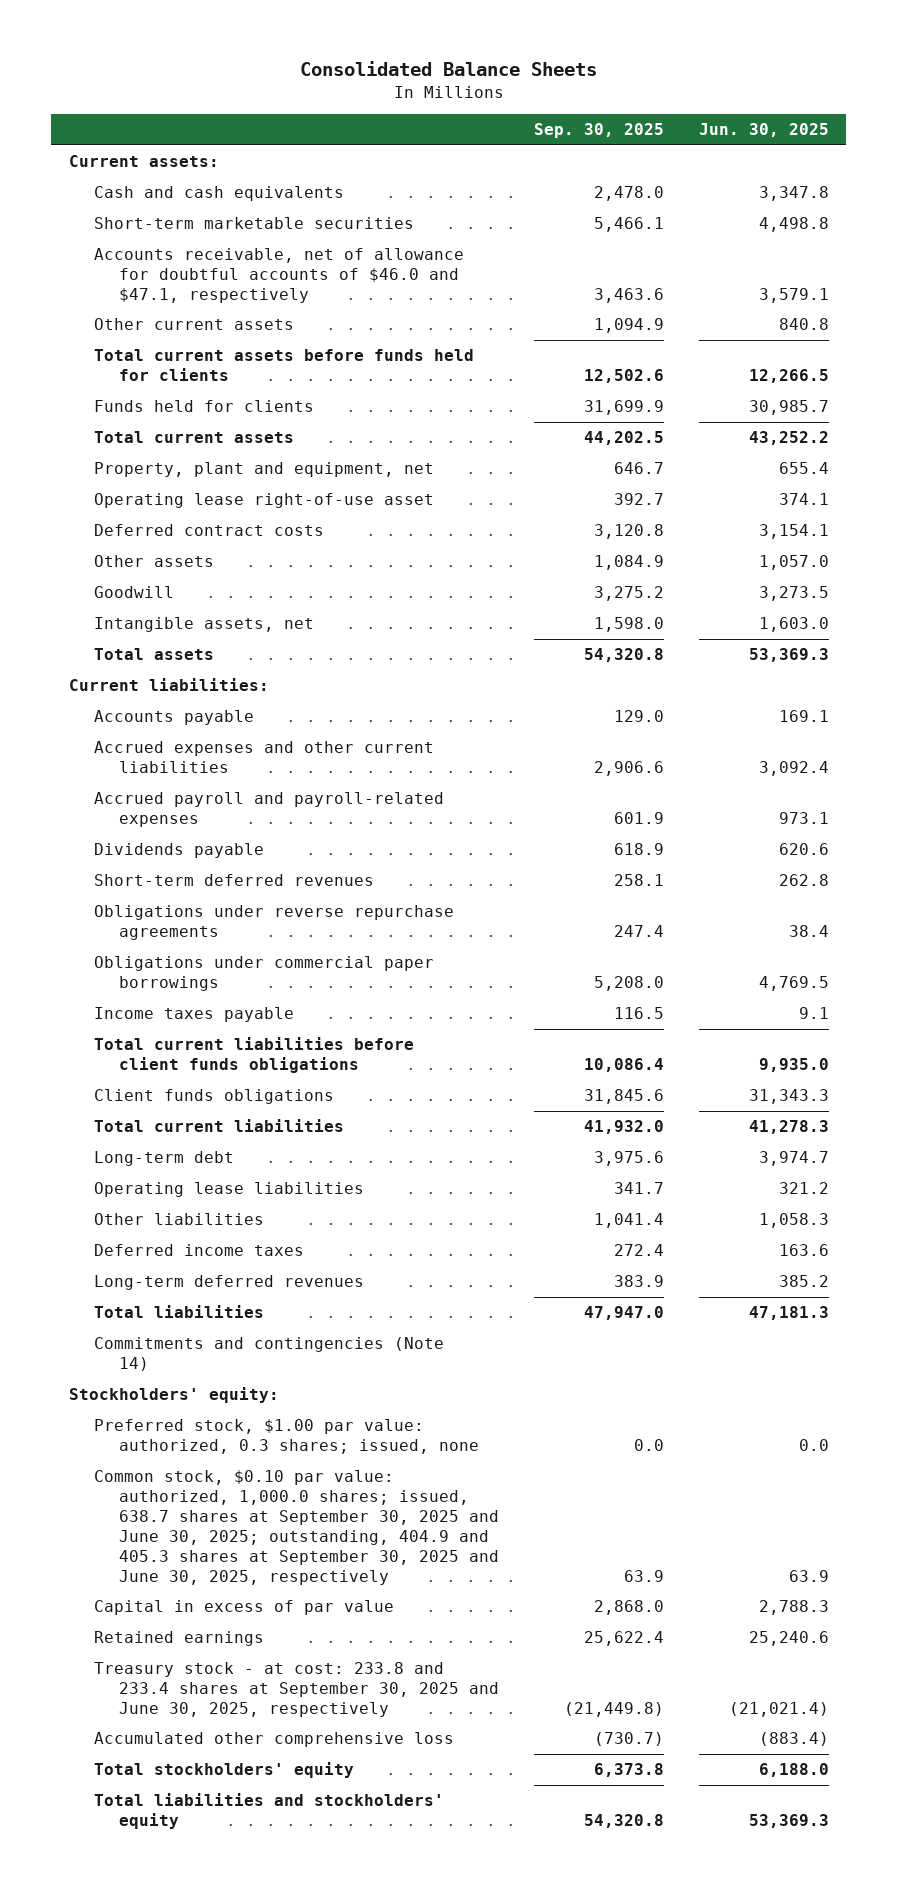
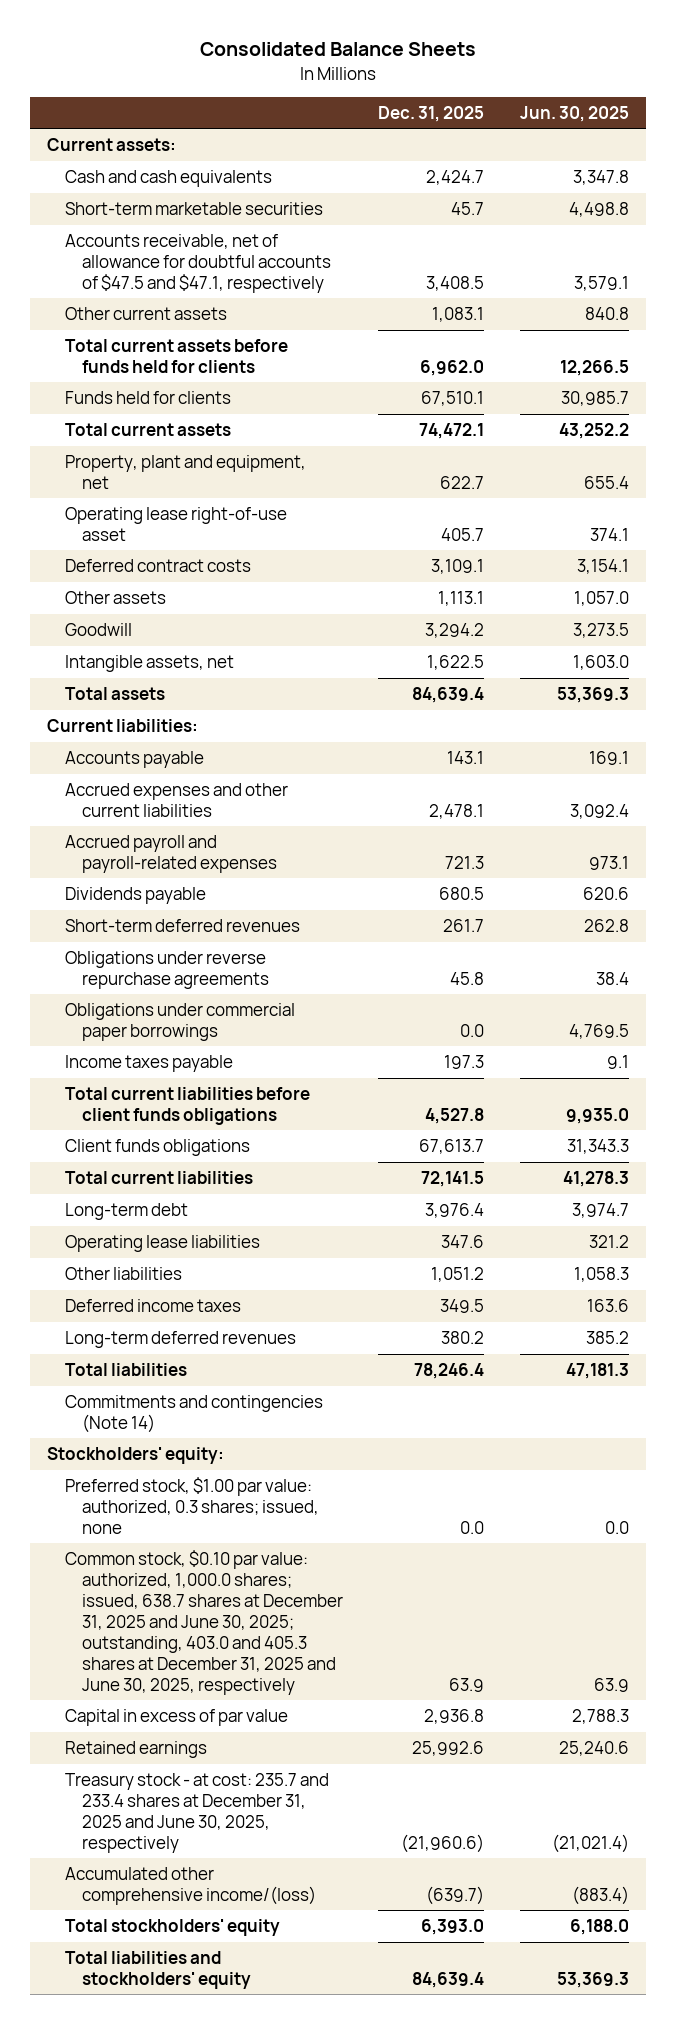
- | Sep. 30, 2025 | Jun. 30, 2025
+ | Dec. 31, 2025 | Jun. 30, 2025
- Accounts receivable, net of allowance for doubtful accounts of $46.0 and $47.1, respectively | 3,463.6 | 3,579.1
+ Accounts receivable, net of allowance for doubtful accounts of $47.5 and $47.1, respectively | 3,408.5 | 3,579.1
- Common stock, $0.10 par value: authorized, 1,000.0 shares; issued, 638.7 shares at September 30, 2025 and June 30, 2025; outstanding, 404.9 and 405.3 shares at September 30, 2025 and June 30, 2025, respectively | 63.9 | 63.9
+ Common stock, $0.10 par value: authorized, 1,000.0 shares; issued, 638.7 shares at December 31, 2025 and June 30, 2025; outstanding, 403.0 and 405.3 shares at December 31, 2025 and June 30, 2025, respectively | 63.9 | 63.9
- Treasury stock - at cost: 233.8 and 233.4 shares at September 30, 2025 and June 30, 2025, respectively | (21,449.8) | (21,021.4)
- Accumulated other comprehensive loss | (730.7) | (883.4)
+ Treasury stock - at cost: 235.7 and 233.4 shares at December 31, 2025 and June 30, 2025, respectively | (21,960.6) | (21,021.4)
+ Accumulated other comprehensive income/(loss) | (639.7) | (883.4)

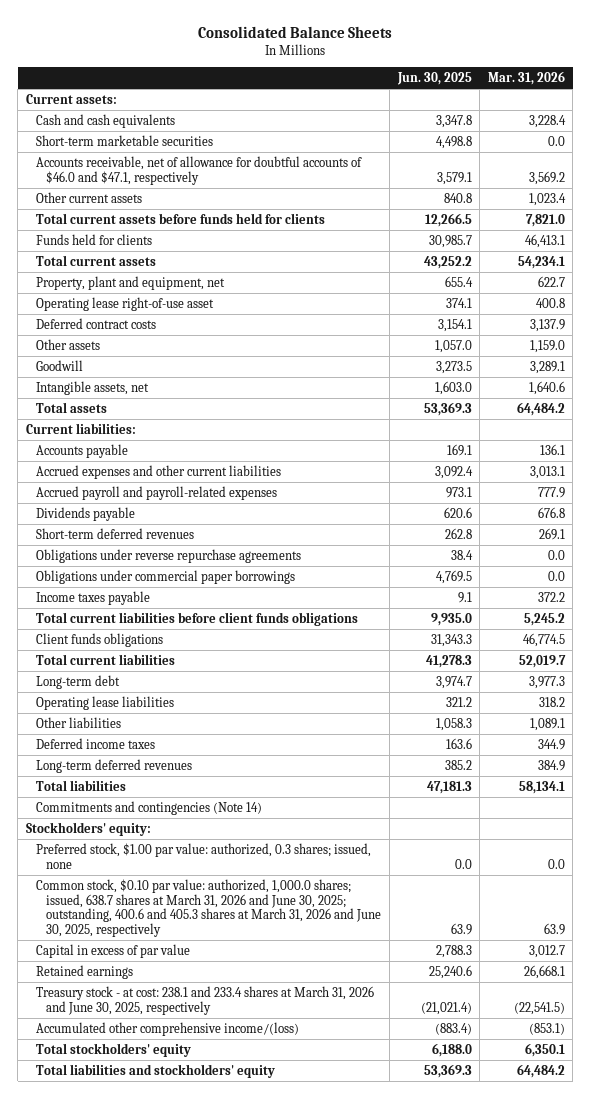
- | Dec. 31, 2025 | Jun. 30, 2025
+ | Jun. 30, 2025 | Mar. 31, 2026
- Accounts receivable, net of allowance for doubtful accounts of $47.5 and $47.1, respectively | 3,408.5 | 3,579.1
+ Accounts receivable, net of allowance for doubtful accounts of $46.0 and $47.1, respectively | 3,579.1 | 3,569.2
- Common stock, $0.10 par value: authorized, 1,000.0 shares; issued, 638.7 shares at December 31, 2025 and June 30, 2025; outstanding, 403.0 and 405.3 shares at December 31, 2025 and June 30, 2025, respectively | 63.9 | 63.9
+ Common stock, $0.10 par value: authorized, 1,000.0 shares; issued, 638.7 shares at March 31, 2026 and June 30, 2025; outstanding, 400.6 and 405.3 shares at March 31, 2026 and June 30, 2025, respectively | 63.9 | 63.9
- Treasury stock - at cost: 235.7 and 233.4 shares at December 31, 2025 and June 30, 2025, respectively | (21,960.6) | (21,021.4)
+ Treasury stock - at cost: 238.1 and 233.4 shares at March 31, 2026 and June 30, 2025, respectively | (21,021.4) | (22,541.5)

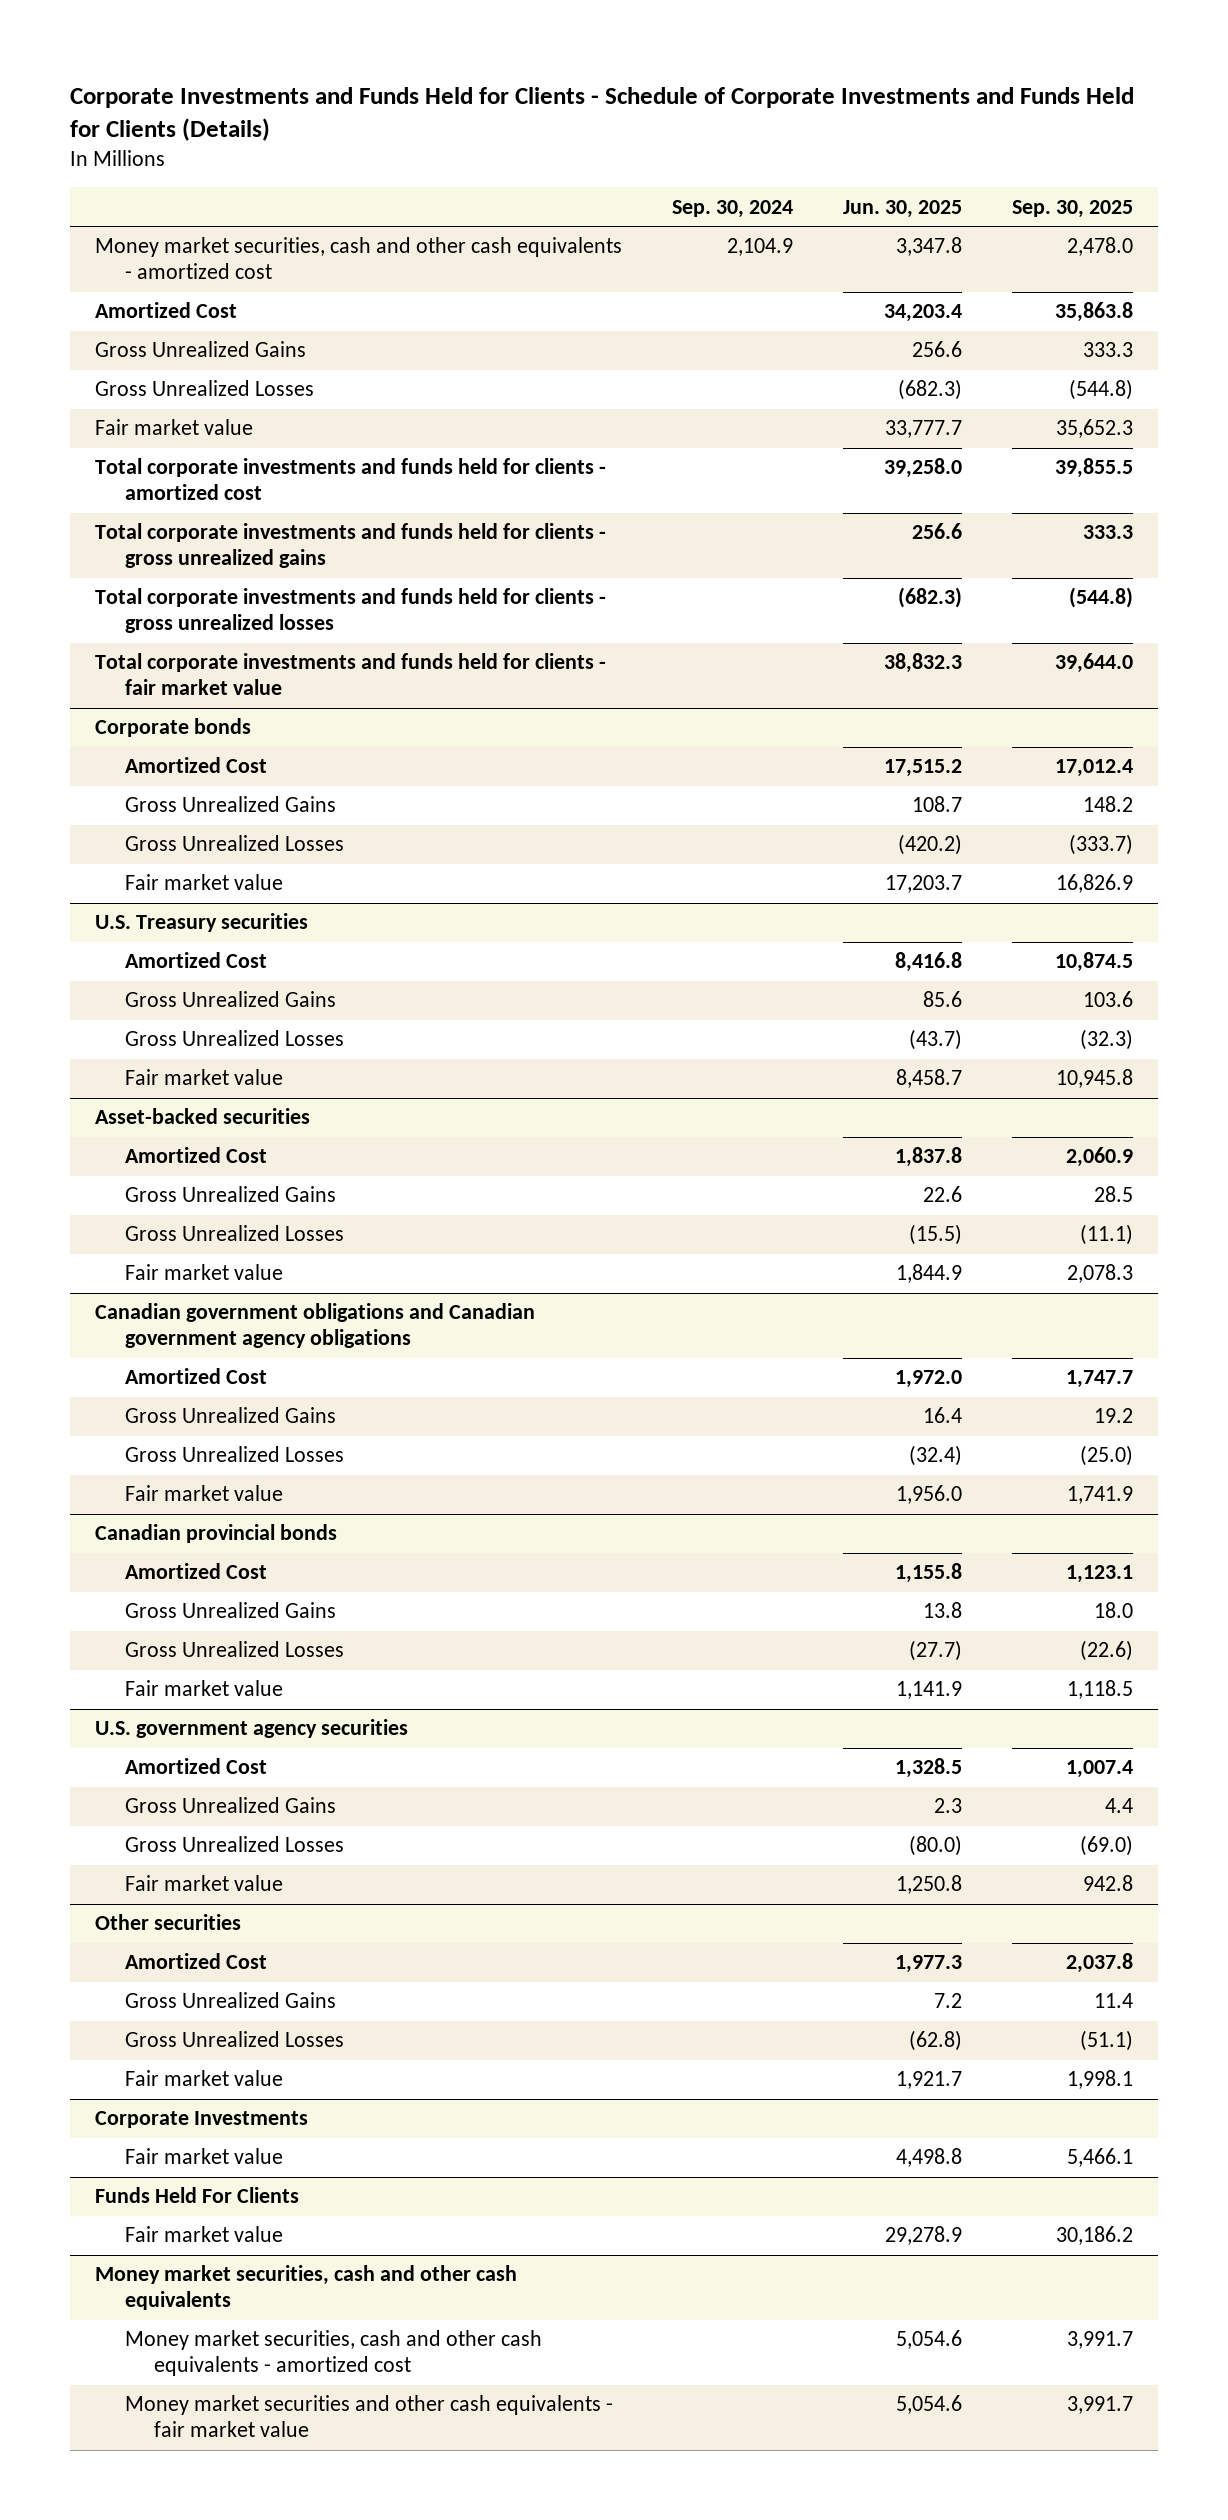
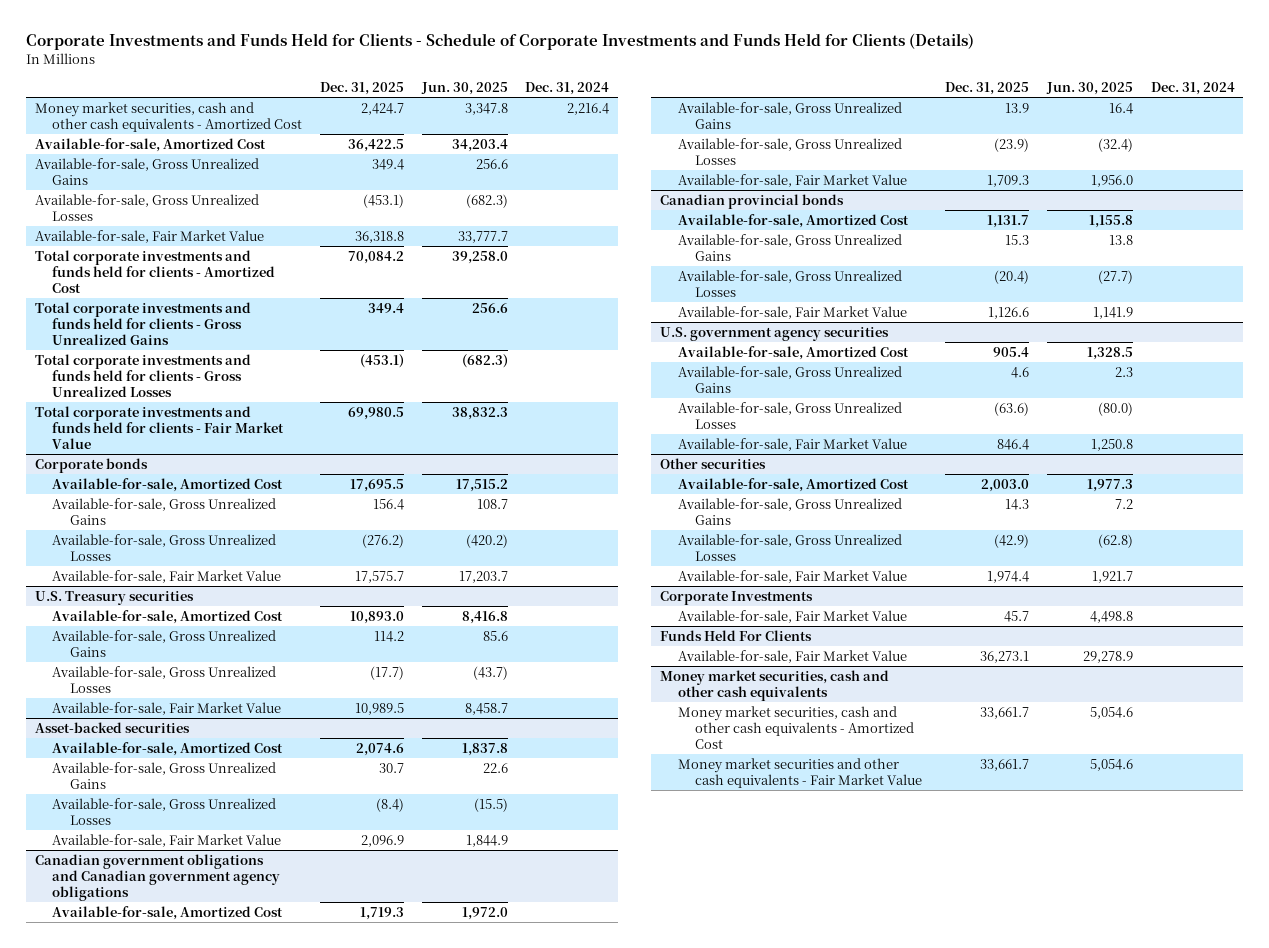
- | Sep. 30, 2024 | Jun. 30, 2025 | Sep. 30, 2025
+ | Dec. 31, 2025 | Jun. 30, 2025 | Dec. 31, 2024
- Money market securities, cash and other cash equivalents - amortized cost | 2,104.9 | 3,347.8 | 2,478.0
- Amortized Cost | | 34,203.4 | 35,863.8
- Gross Unrealized Gains | | 256.6 | 333.3
- Gross Unrealized Losses | | (682.3) | (544.8)
- Fair market value | | 33,777.7 | 35,652.3
- Total corporate investments and funds held for clients - amortized cost | | 39,258.0 | 39,855.5
- Total corporate investments and funds held for clients - gross unrealized gains | | 256.6 | 333.3
- Total corporate investments and funds held for clients - gross unrealized losses | | (682.3) | (544.8)
- Total corporate investments and funds held for clients - fair market value | | 38,832.3 | 39,644.0
+ Money market securities, cash and other cash equivalents - Amortized Cost | 2,424.7 | 3,347.8 | 2,216.4
+ Available-for-sale, Amortized Cost | 36,422.5 | 34,203.4 |
+ Available-for-sale, Gross Unrealized Gains | 349.4 | 256.6 |
+ Available-for-sale, Gross Unrealized Losses | (453.1) | (682.3) |
+ Available-for-sale, Fair Market Value | 36,318.8 | 33,777.7 |
+ Total corporate investments and funds held for clients - Amortized Cost | 70,084.2 | 39,258.0 |
+ Total corporate investments and funds held for clients - Gross Unrealized Gains | 349.4 | 256.6 |
+ Total corporate investments and funds held for clients - Gross Unrealized Losses | (453.1) | (682.3) |
+ Total corporate investments and funds held for clients - Fair Market Value | 69,980.5 | 38,832.3 |
@ Corporate bonds
- Amortized Cost | | 17,515.2 | 17,012.4
- Gross Unrealized Gains | | 108.7 | 148.2
- Gross Unrealized Losses | | (420.2) | (333.7)
- Fair market value | | 17,203.7 | 16,826.9
+ Available-for-sale, Amortized Cost | 17,695.5 | 17,515.2 |
+ Available-for-sale, Gross Unrealized Gains | 156.4 | 108.7 |
+ Available-for-sale, Gross Unrealized Losses | (276.2) | (420.2) |
+ Available-for-sale, Fair Market Value | 17,575.7 | 17,203.7 |
@ U.S. Treasury securities
- Amortized Cost | | 8,416.8 | 10,874.5
- Gross Unrealized Gains | | 85.6 | 103.6
- Gross Unrealized Losses | | (43.7) | (32.3)
- Fair market value | | 8,458.7 | 10,945.8
+ Available-for-sale, Amortized Cost | 10,893.0 | 8,416.8 |
+ Available-for-sale, Gross Unrealized Gains | 114.2 | 85.6 |
+ Available-for-sale, Gross Unrealized Losses | (17.7) | (43.7) |
+ Available-for-sale, Fair Market Value | 10,989.5 | 8,458.7 |
@ Asset-backed securities
- Amortized Cost | | 1,837.8 | 2,060.9
- Gross Unrealized Gains | | 22.6 | 28.5
- Gross Unrealized Losses | | (15.5) | (11.1)
- Fair market value | | 1,844.9 | 2,078.3
+ Available-for-sale, Amortized Cost | 2,074.6 | 1,837.8 |
+ Available-for-sale, Gross Unrealized Gains | 30.7 | 22.6 |
+ Available-for-sale, Gross Unrealized Losses | (8.4) | (15.5) |
+ Available-for-sale, Fair Market Value | 2,096.9 | 1,844.9 |
@ Canadian government obligations and Canadian government agency obligations
- Amortized Cost | | 1,972.0 | 1,747.7
- Gross Unrealized Gains | | 16.4 | 19.2
- Gross Unrealized Losses | | (32.4) | (25.0)
- Fair market value | | 1,956.0 | 1,741.9
+ Available-for-sale, Amortized Cost | 1,719.3 | 1,972.0 |
+ Available-for-sale, Gross Unrealized Gains | 13.9 | 16.4 |
+ Available-for-sale, Gross Unrealized Losses | (23.9) | (32.4) |
+ Available-for-sale, Fair Market Value | 1,709.3 | 1,956.0 |
@ Canadian provincial bonds
- Amortized Cost | | 1,155.8 | 1,123.1
- Gross Unrealized Gains | | 13.8 | 18.0
- Gross Unrealized Losses | | (27.7) | (22.6)
- Fair market value | | 1,141.9 | 1,118.5
+ Available-for-sale, Amortized Cost | 1,131.7 | 1,155.8 |
+ Available-for-sale, Gross Unrealized Gains | 15.3 | 13.8 |
+ Available-for-sale, Gross Unrealized Losses | (20.4) | (27.7) |
+ Available-for-sale, Fair Market Value | 1,126.6 | 1,141.9 |
@ U.S. government agency securities
- Amortized Cost | | 1,328.5 | 1,007.4
- Gross Unrealized Gains | | 2.3 | 4.4
- Gross Unrealized Losses | | (80.0) | (69.0)
- Fair market value | | 1,250.8 | 942.8
+ Available-for-sale, Amortized Cost | 905.4 | 1,328.5 |
+ Available-for-sale, Gross Unrealized Gains | 4.6 | 2.3 |
+ Available-for-sale, Gross Unrealized Losses | (63.6) | (80.0) |
+ Available-for-sale, Fair Market Value | 846.4 | 1,250.8 |
@ Other securities
- Amortized Cost | | 1,977.3 | 2,037.8
- Gross Unrealized Gains | | 7.2 | 11.4
- Gross Unrealized Losses | | (62.8) | (51.1)
- Fair market value | | 1,921.7 | 1,998.1
+ Available-for-sale, Amortized Cost | 2,003.0 | 1,977.3 |
+ Available-for-sale, Gross Unrealized Gains | 14.3 | 7.2 |
+ Available-for-sale, Gross Unrealized Losses | (42.9) | (62.8) |
+ Available-for-sale, Fair Market Value | 1,974.4 | 1,921.7 |
@ Corporate Investments
- Fair market value | | 4,498.8 | 5,466.1
+ Available-for-sale, Fair Market Value | 45.7 | 4,498.8 |
@ Funds Held For Clients
- Fair market value | | 29,278.9 | 30,186.2
+ Available-for-sale, Fair Market Value | 36,273.1 | 29,278.9 |
@ Money market securities, cash and other cash equivalents
- Money market securities, cash and other cash equivalents - amortized cost | | 5,054.6 | 3,991.7
- Money market securities and other cash equivalents - fair market value | | 5,054.6 | 3,991.7
+ Money market securities, cash and other cash equivalents - Amortized Cost | 33,661.7 | 5,054.6 |
+ Money market securities and other cash equivalents - Fair Market Value | 33,661.7 | 5,054.6 |

